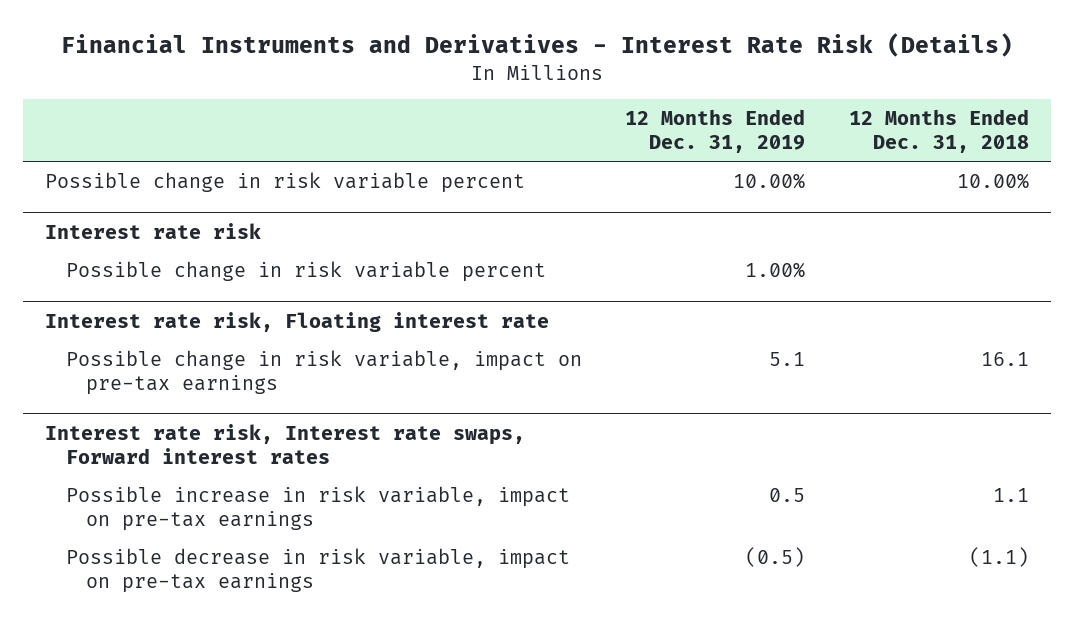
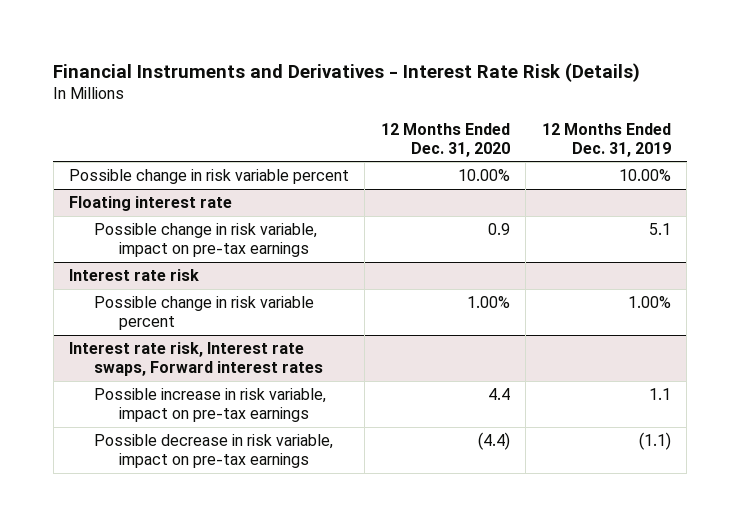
- | 12 Months Ended Dec. 31, 2019 | 12 Months Ended Dec. 31, 2018
+ | 12 Months Ended Dec. 31, 2020 | 12 Months Ended Dec. 31, 2019
+ Floating interest rate
+ Possible change in risk variable, impact on pre-tax earnings | 0.9 | 5.1
- Interest rate risk, Floating interest rate
- Possible change in risk variable, impact on pre-tax earnings | 5.1 | 16.1
@ Interest rate risk, Interest rate swaps, Forward interest rates
- Possible increase in risk variable, impact on pre-tax earnings | 0.5 | 1.1
- Possible decrease in risk variable, impact on pre-tax earnings | (0.5) | (1.1)
+ Possible increase in risk variable, impact on pre-tax earnings | 4.4 | 1.1
+ Possible decrease in risk variable, impact on pre-tax earnings | (4.4) | (1.1)

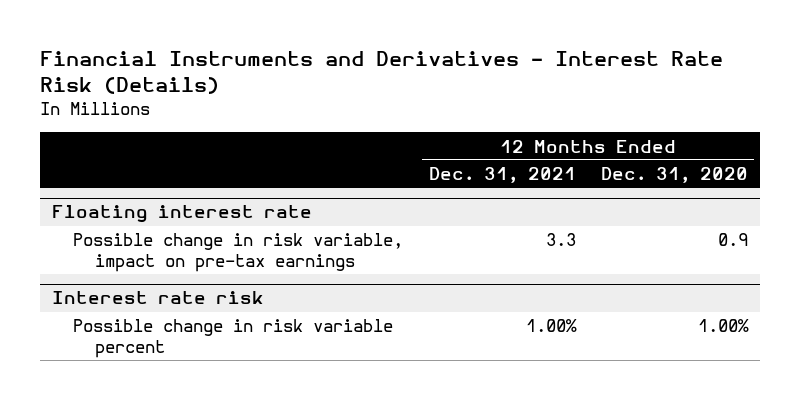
- | 12 Months Ended Dec. 31, 2020 | 12 Months Ended Dec. 31, 2019
+ | 12 Months Ended Dec. 31, 2021 | 12 Months Ended Dec. 31, 2020
- Possible change in risk variable percent | 10.00% | 10.00%
- Interest rate risk, Interest rate swaps, Forward interest rates
- Possible increase in risk variable, impact on pre-tax earnings | 4.4 | 1.1
- Possible decrease in risk variable, impact on pre-tax earnings | (4.4) | (1.1)

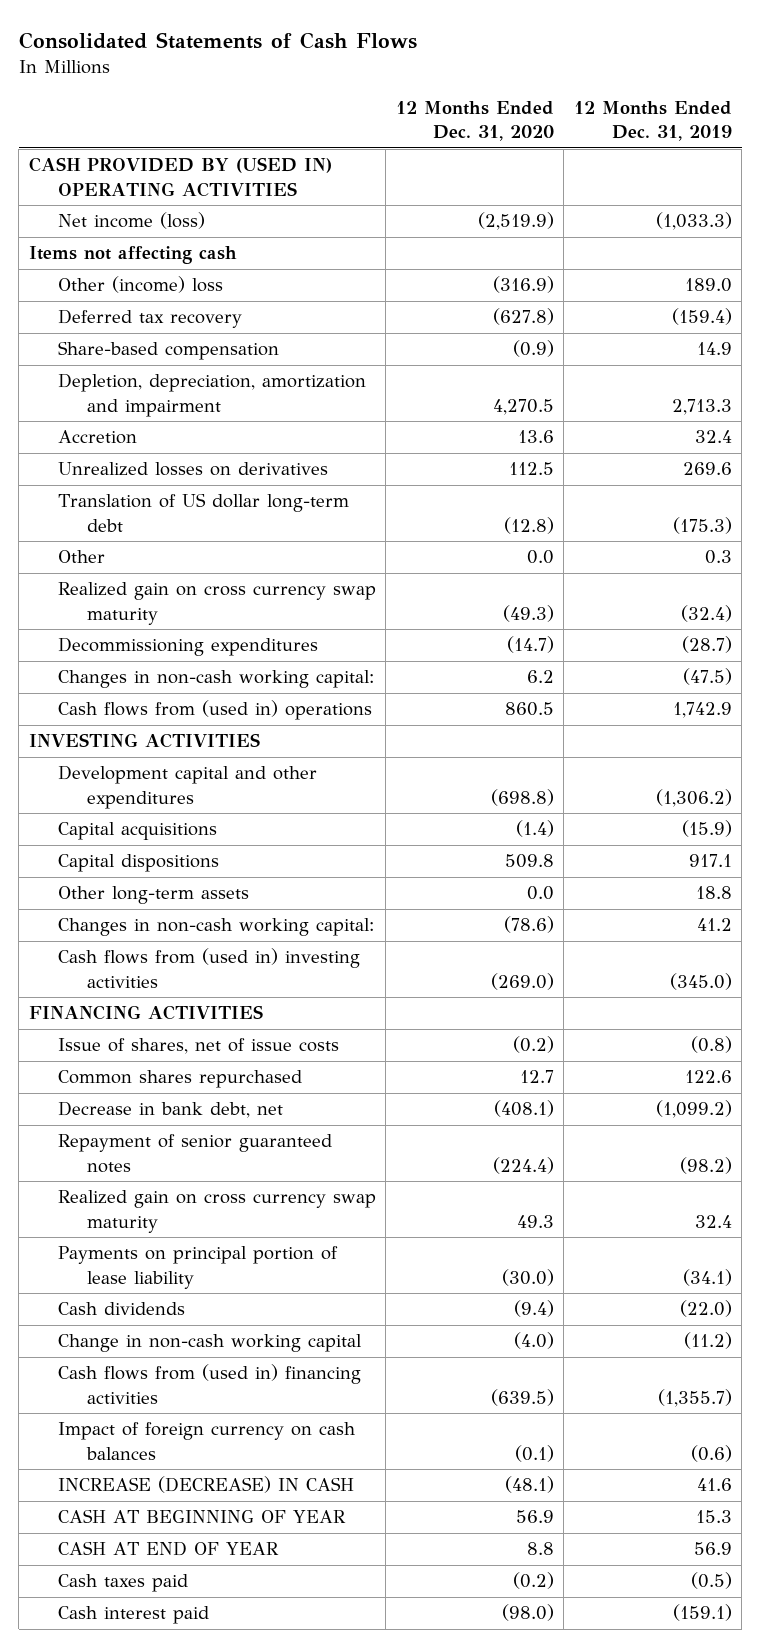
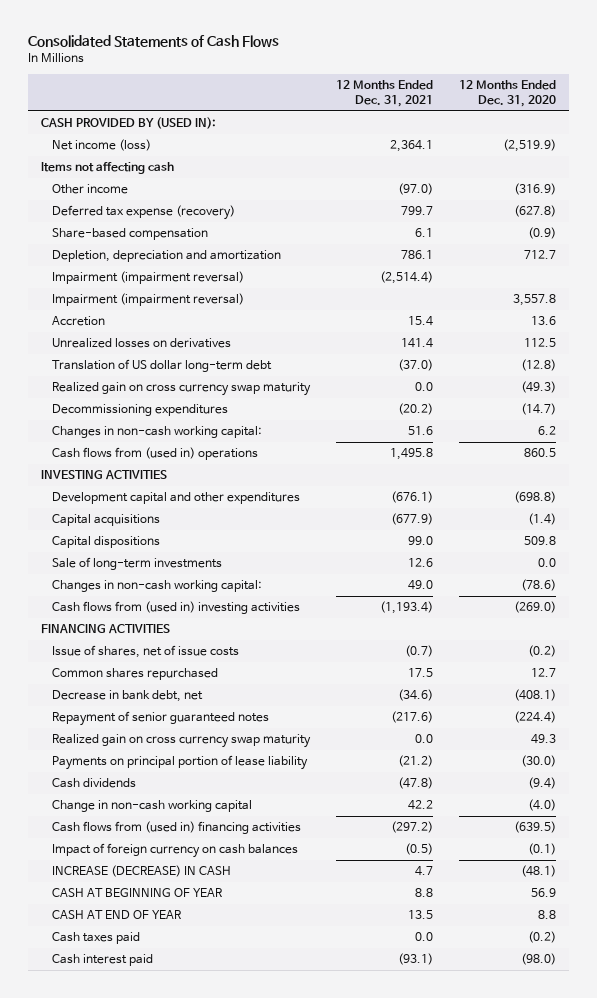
- | 12 Months Ended Dec. 31, 2020 | 12 Months Ended Dec. 31, 2019
+ | 12 Months Ended Dec. 31, 2021 | 12 Months Ended Dec. 31, 2020
- CASH PROVIDED BY (USED IN) OPERATING ACTIVITIES
+ CASH PROVIDED BY (USED IN):
- Other (income) loss | (316.9) | 189.0
- Deferred tax recovery | (627.8) | (159.4)
+ Other income | (97.0) | (316.9)
+ Deferred tax expense (recovery) | 799.7 | (627.8)
- Depletion, depreciation, amortization and impairment | 4,270.5 | 2,713.3
+ Depletion, depreciation and amortization | 786.1 | 712.7
+ Impairment (impairment reversal) | (2,514.4) |
+ Impairment (impairment reversal) | | 3,557.8
- Other | 0.0 | 0.3
- Other long-term assets | 0.0 | 18.8
+ Sale of long-term investments | 12.6 | 0.0

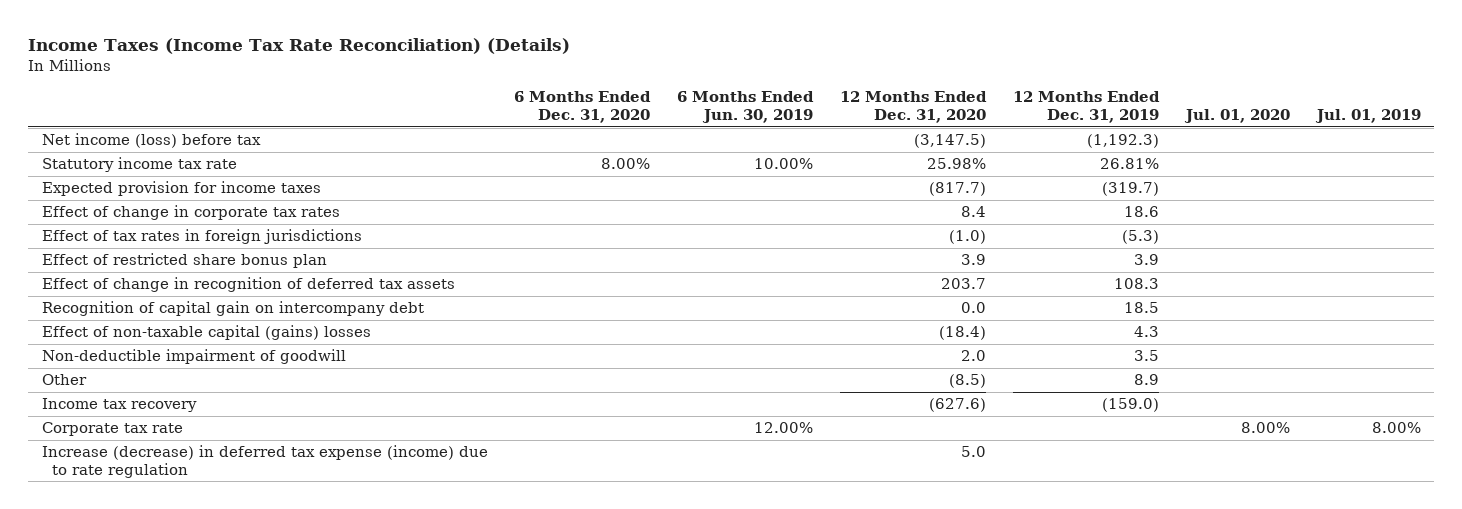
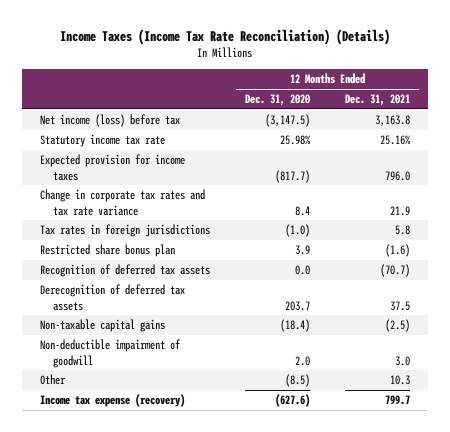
- | 6 Months Ended Dec. 31, 2020 | 6 Months Ended Jun. 30, 2019 | 12 Months Ended Dec. 31, 2020 | 12 Months Ended Dec. 31, 2019 | Jul. 01, 2020 | Jul. 01, 2019
+ | 12 Months Ended Dec. 31, 2020 | 12 Months Ended Dec. 31, 2021
- Effect of change in corporate tax rates | | | 8.4 | 18.6 | |
- Effect of tax rates in foreign jurisdictions | | | (1.0) | (5.3) | |
- Effect of restricted share bonus plan | | | 3.9 | 3.9 | |
- Effect of change in recognition of deferred tax assets | | | 203.7 | 108.3 | |
- Recognition of capital gain on intercompany debt | | | 0.0 | 18.5 | |
- Effect of non-taxable capital (gains) losses | | | (18.4) | 4.3 | |
+ Change in corporate tax rates and tax rate variance | 8.4 | 21.9
+ Tax rates in foreign jurisdictions | (1.0) | 5.8
+ Restricted share bonus plan | 3.9 | (1.6)
+ Recognition of deferred tax assets | 0.0 | (70.7)
+ Derecognition of deferred tax assets | 203.7 | 37.5
+ Non-taxable capital gains | (18.4) | (2.5)
- Income tax recovery | | | (627.6) | (159.0) | |
- Corporate tax rate | | 12.00% | | | 8.00% | 8.00%
- Increase (decrease) in deferred tax expense (income) due to rate regulation | | | 5.0 | | |
+ Income tax expense (recovery) | (627.6) | 799.7

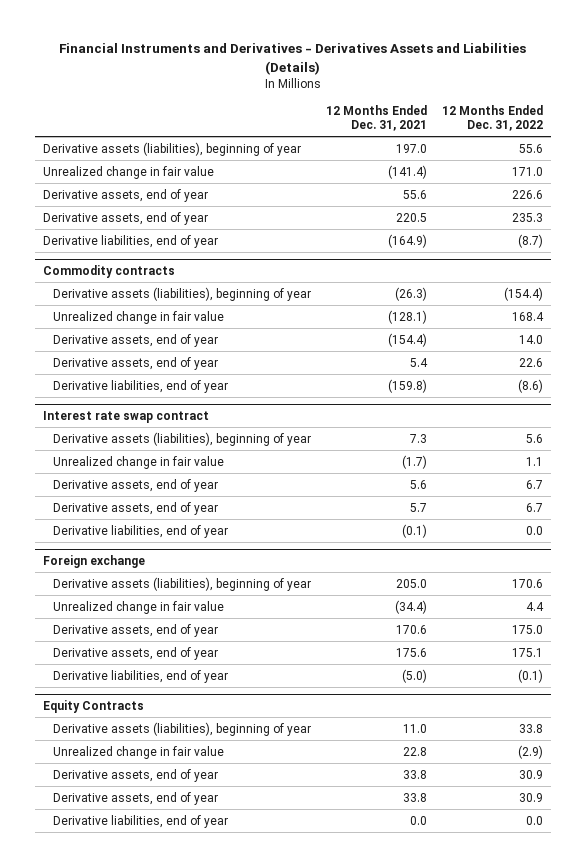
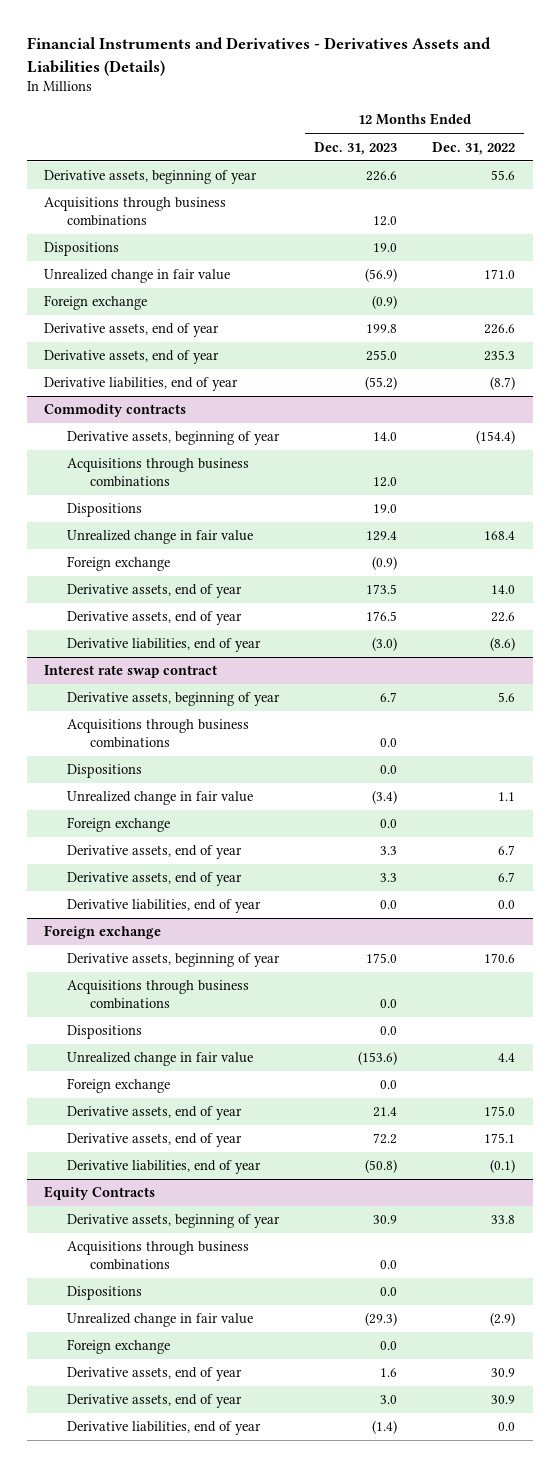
- | 12 Months Ended Dec. 31, 2021 | 12 Months Ended Dec. 31, 2022
+ | 12 Months Ended Dec. 31, 2023 | 12 Months Ended Dec. 31, 2022
- Derivative assets (liabilities), beginning of year | 197.0 | 55.6
+ Derivative assets, beginning of year | 226.6 | 55.6
+ Acquisitions through business combinations | 12.0 |
+ Dispositions | 19.0 |
+ Foreign exchange | (0.9) |
@ Commodity contracts
- Derivative assets (liabilities), beginning of year | (26.3) | (154.4)
+ Derivative assets, beginning of year | 14.0 | (154.4)
+ Acquisitions through business combinations | 12.0 |
+ Dispositions | 19.0 |
+ Foreign exchange | (0.9) |
@ Interest rate swap contract
- Derivative assets (liabilities), beginning of year | 7.3 | 5.6
+ Derivative assets, beginning of year | 6.7 | 5.6
+ Acquisitions through business combinations | 0.0 |
+ Dispositions | 0.0 |
+ Foreign exchange | 0.0 |
@ Foreign exchange
- Derivative assets (liabilities), beginning of year | 205.0 | 170.6
+ Derivative assets, beginning of year | 175.0 | 170.6
+ Acquisitions through business combinations | 0.0 |
+ Dispositions | 0.0 |
+ Foreign exchange | 0.0 |
@ Equity Contracts
- Derivative assets (liabilities), beginning of year | 11.0 | 33.8
+ Derivative assets, beginning of year | 30.9 | 33.8
+ Acquisitions through business combinations | 0.0 |
+ Dispositions | 0.0 |
+ Foreign exchange | 0.0 |

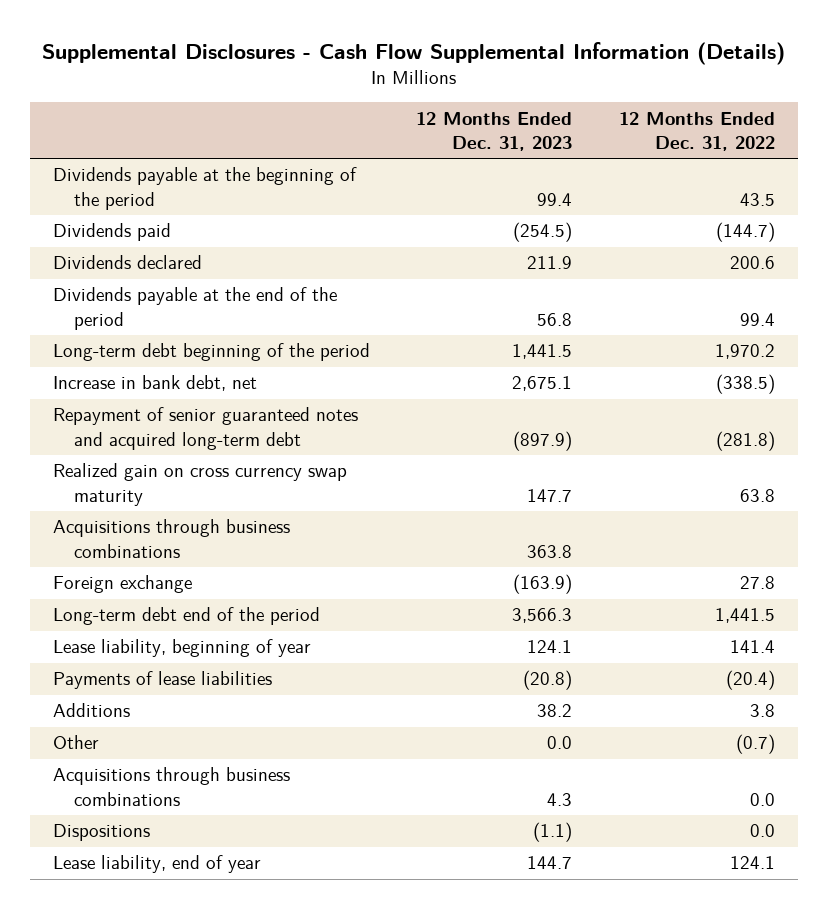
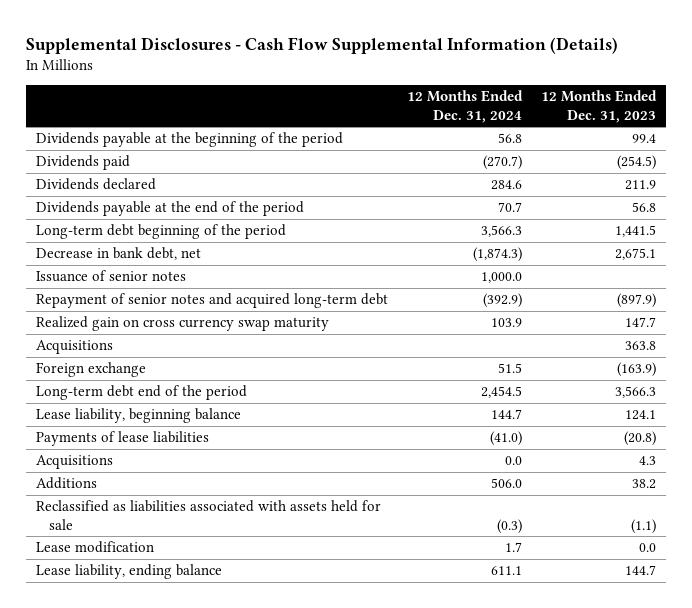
- | 12 Months Ended Dec. 31, 2023 | 12 Months Ended Dec. 31, 2022
+ | 12 Months Ended Dec. 31, 2024 | 12 Months Ended Dec. 31, 2023
- Increase in bank debt, net | 2,675.1 | (338.5)
- Repayment of senior guaranteed notes and acquired long-term debt | (897.9) | (281.8)
+ Decrease in bank debt, net | (1,874.3) | 2,675.1
+ Issuance of senior notes | 1,000.0 |
+ Repayment of senior notes and acquired long-term debt | (392.9) | (897.9)
- Acquisitions through business combinations | 363.8 |
+ Acquisitions | | 363.8
- Lease liability, beginning of year | 124.1 | 141.4
+ Lease liability, beginning balance | 144.7 | 124.1
+ Acquisitions | 0.0 | 4.3
- Other | 0.0 | (0.7)
- Acquisitions through business combinations | 4.3 | 0.0
- Dispositions | (1.1) | 0.0
- Lease liability, end of year | 144.7 | 124.1
+ Reclassified as liabilities associated with assets held for sale | (0.3) | (1.1)
+ Lease modification | 1.7 | 0.0
+ Lease liability, ending balance | 611.1 | 144.7

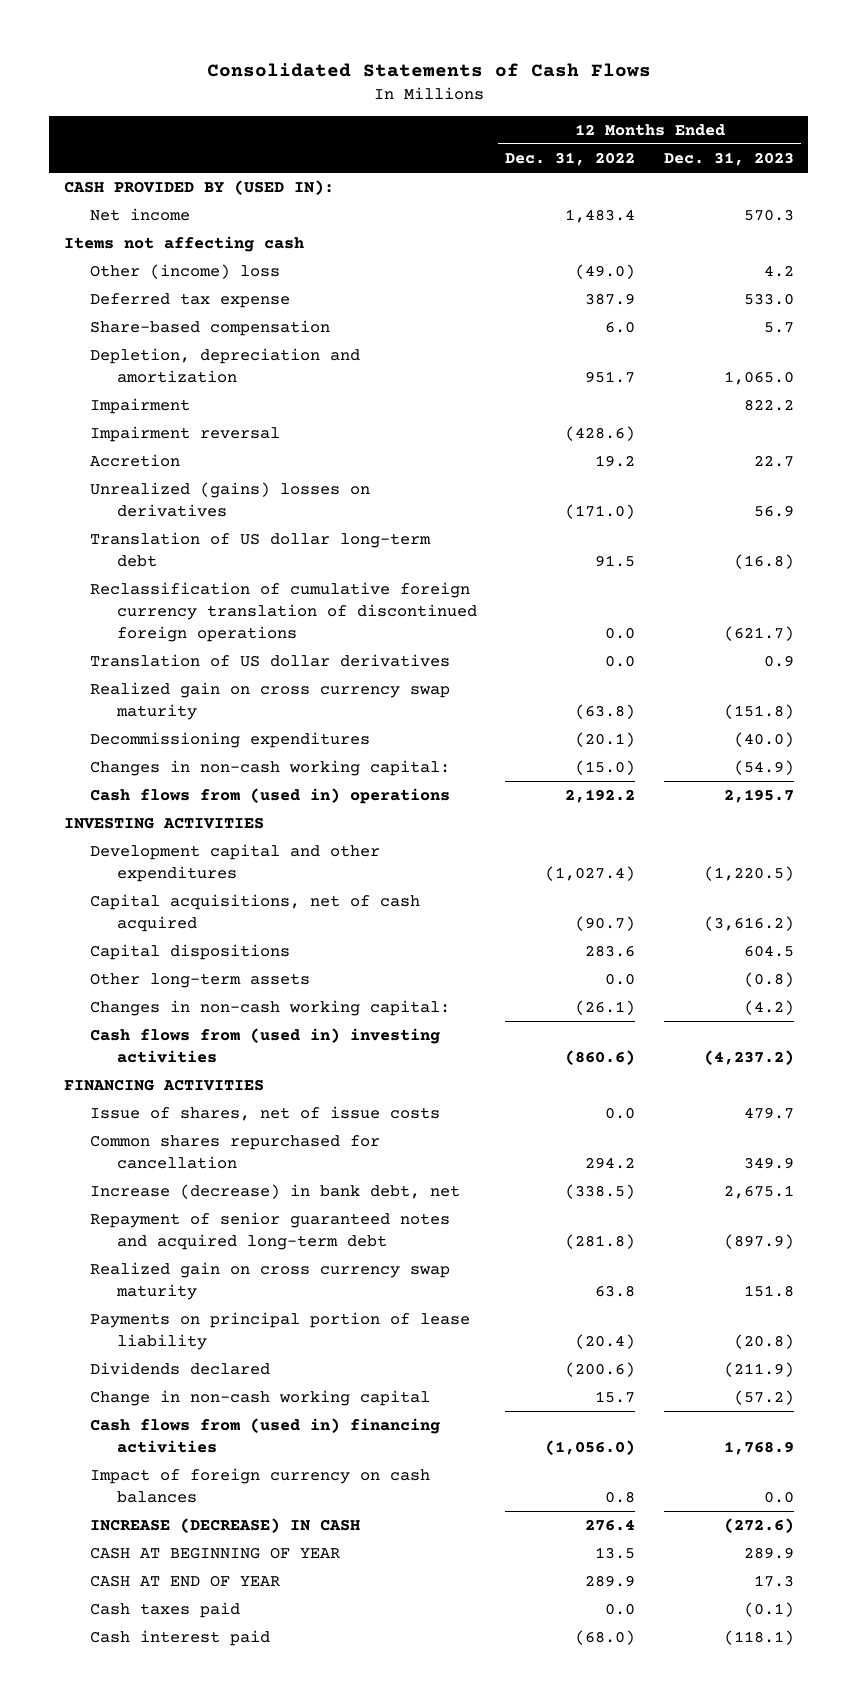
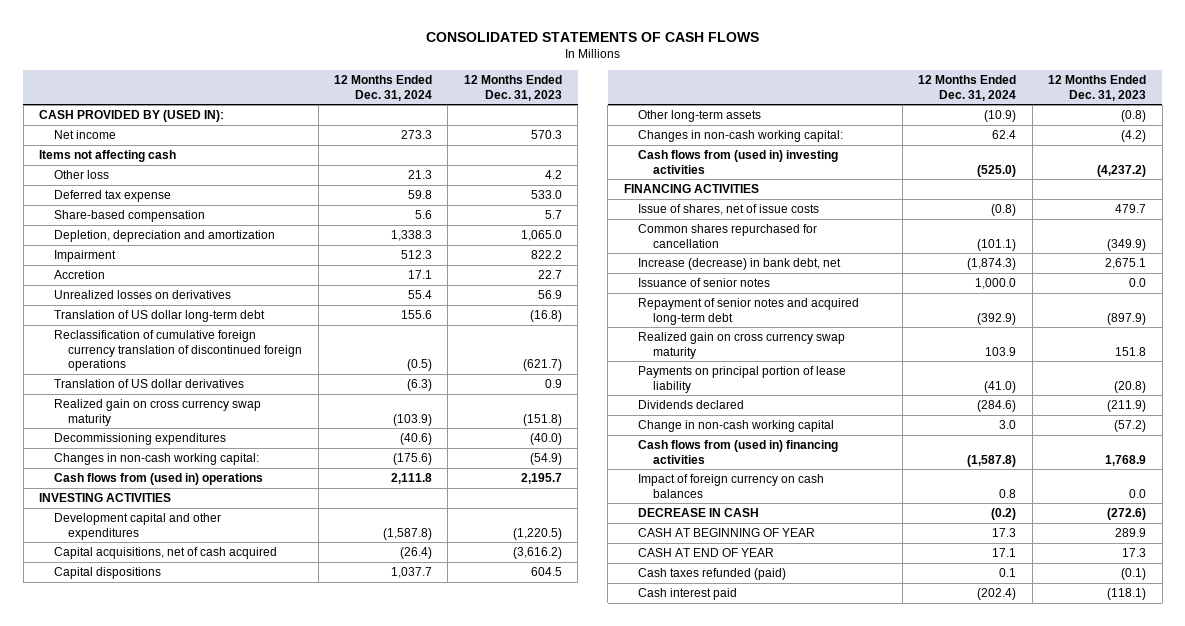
- Consolidated Statements of Cash Flows
+ CONSOLIDATED STATEMENTS OF CASH FLOWS
- | 12 Months Ended Dec. 31, 2022 | 12 Months Ended Dec. 31, 2023
+ | 12 Months Ended Dec. 31, 2024 | 12 Months Ended Dec. 31, 2023
- Other (income) loss | (49.0) | 4.2
+ Other loss | 21.3 | 4.2
- Impairment reversal | (428.6) |
- Unrealized (gains) losses on derivatives | (171.0) | 56.9
+ Unrealized losses on derivatives | 55.4 | 56.9
- Common shares repurchased for cancellation | 294.2 | 349.9
+ Common shares repurchased for cancellation | (101.1) | (349.9)
- Repayment of senior guaranteed notes and acquired long-term debt | (281.8) | (897.9)
+ Issuance of senior notes | 1,000.0 | 0.0
+ Repayment of senior notes and acquired long-term debt | (392.9) | (897.9)
- INCREASE (DECREASE) IN CASH | 276.4 | (272.6)
+ DECREASE IN CASH | (0.2) | (272.6)
- Cash taxes paid | 0.0 | (0.1)
+ Cash taxes refunded (paid) | 0.1 | (0.1)

